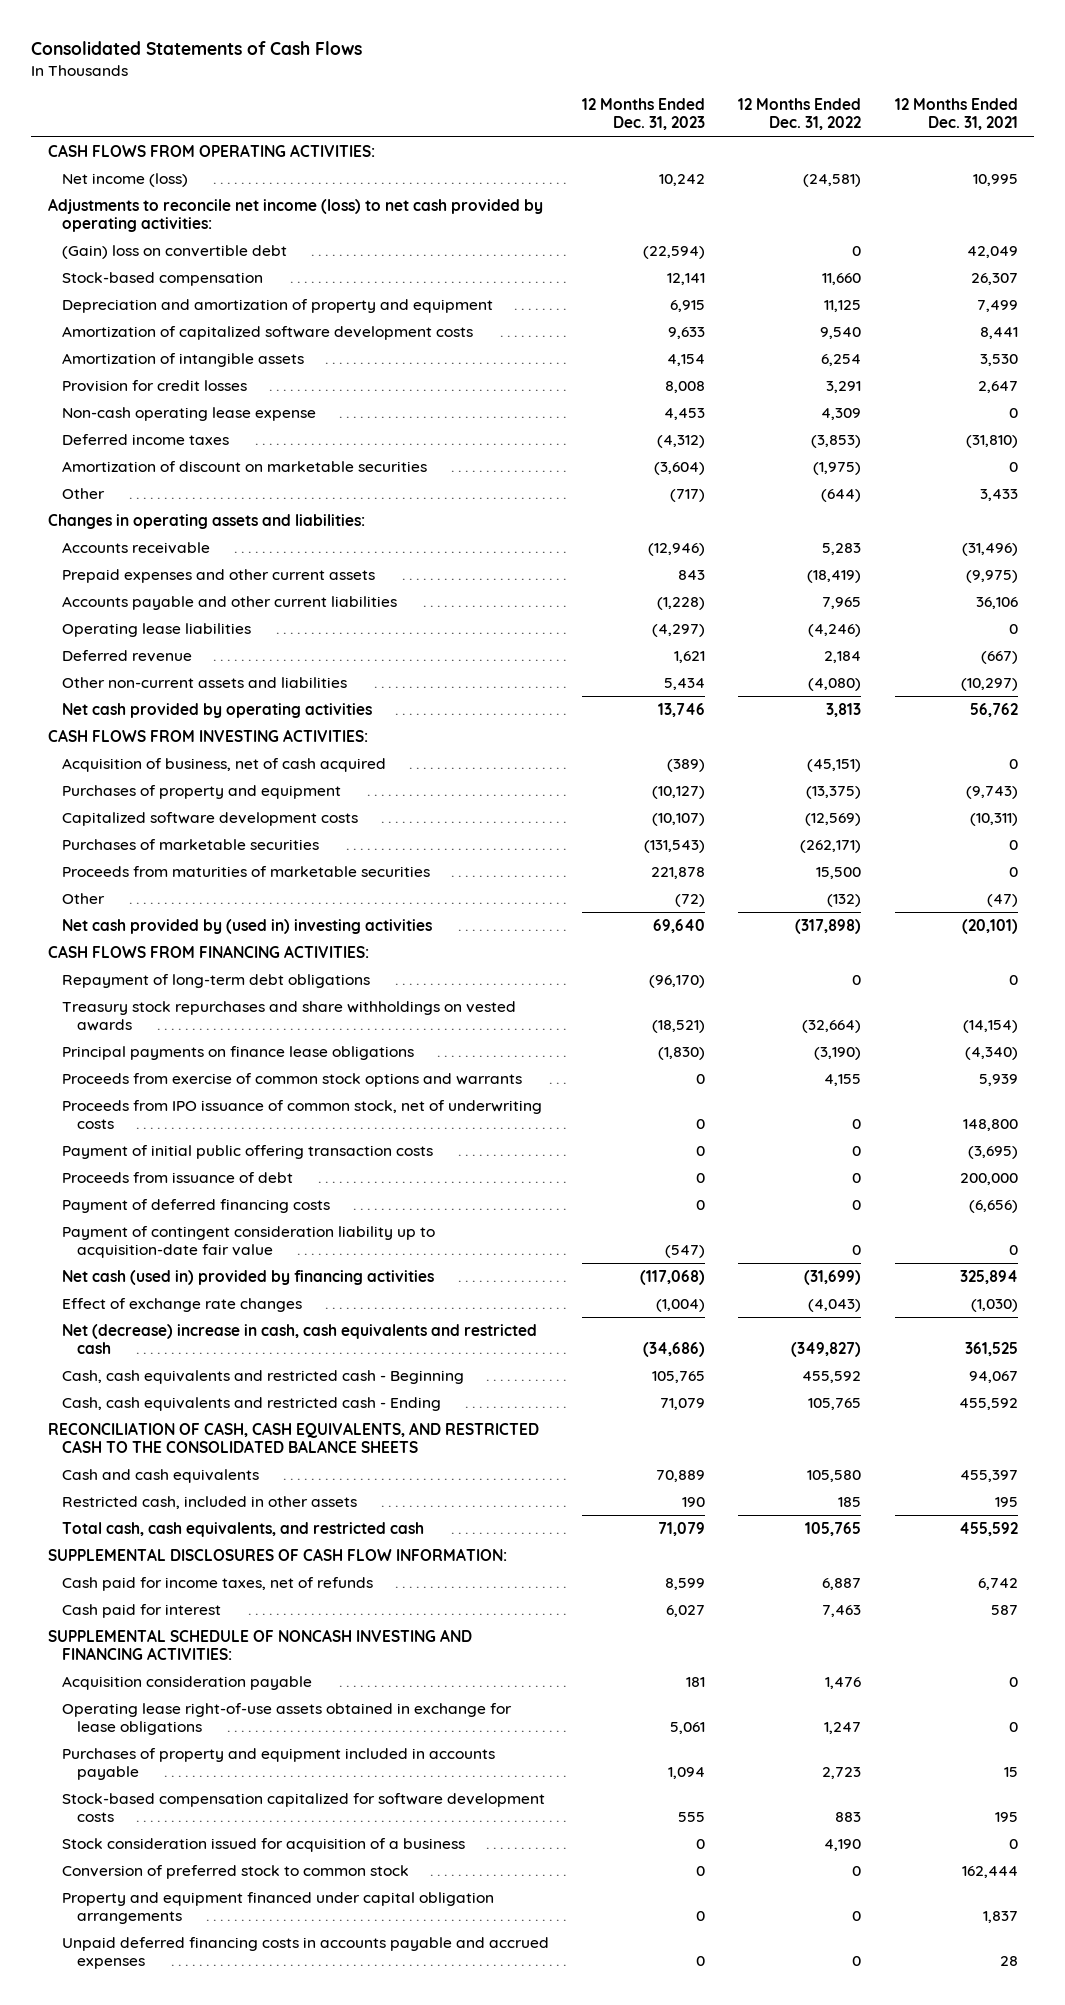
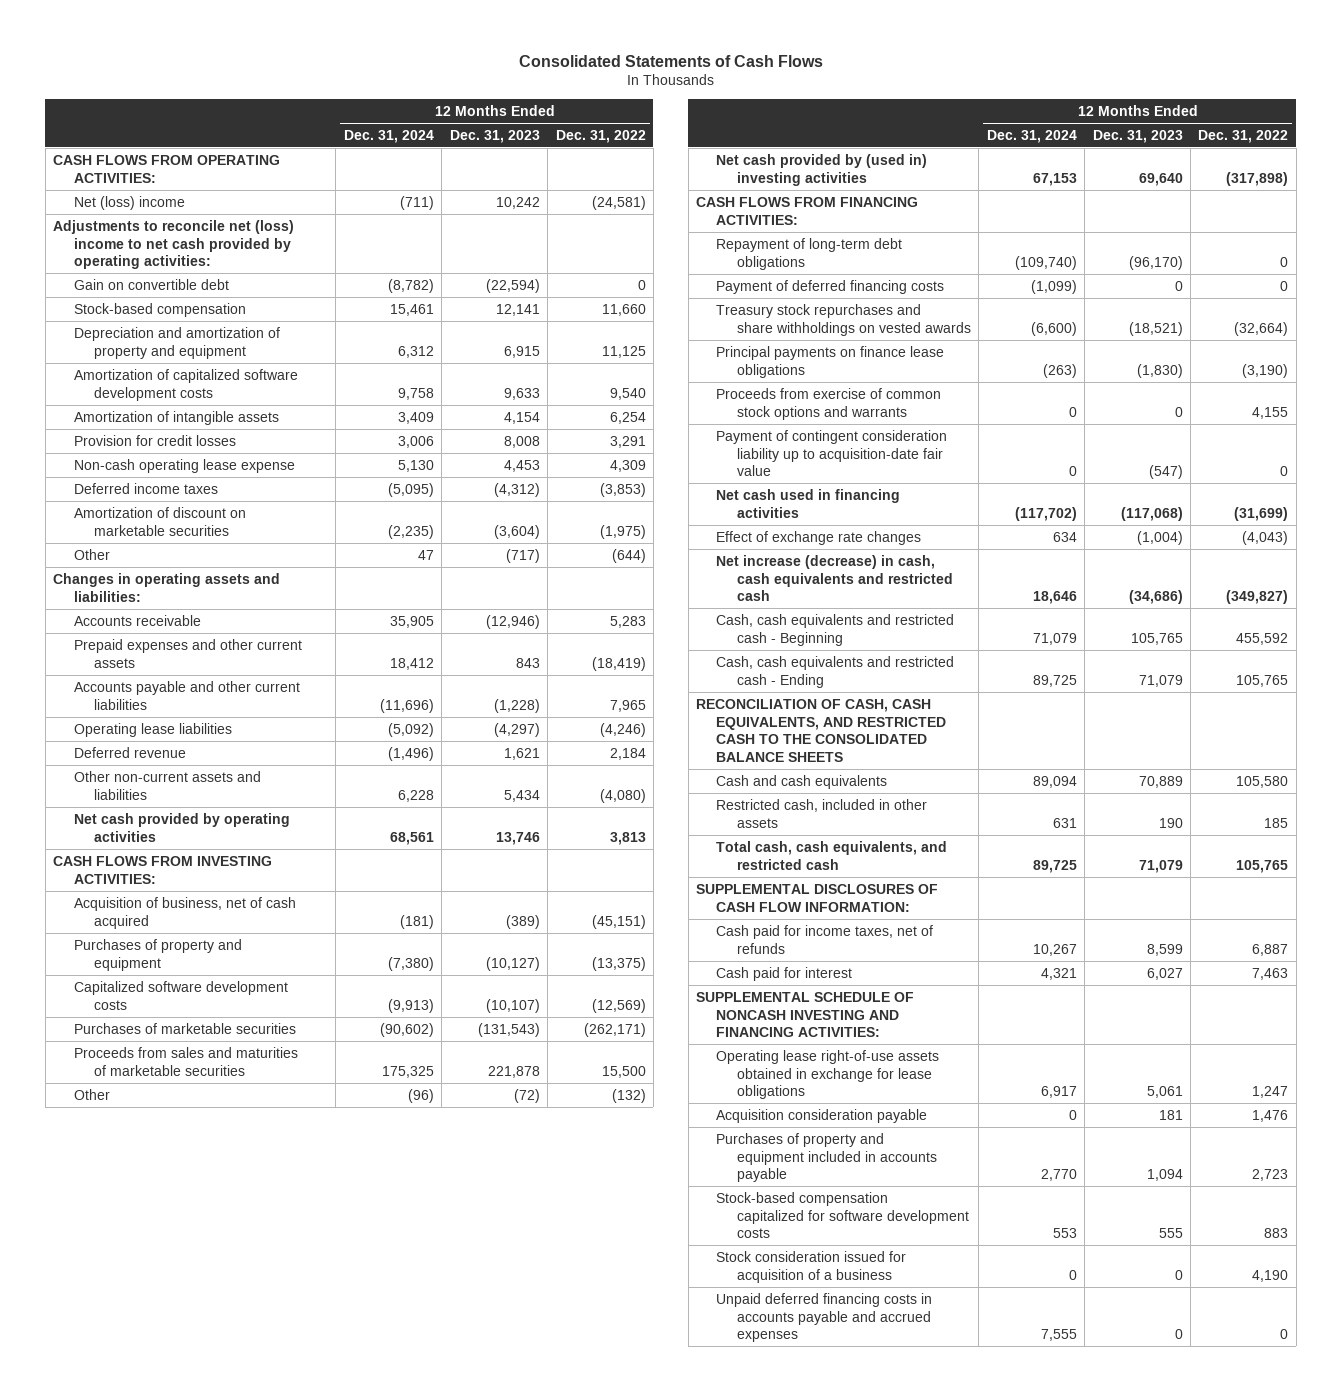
- | 12 Months Ended Dec. 31, 2023 | 12 Months Ended Dec. 31, 2022 | 12 Months Ended Dec. 31, 2021
+ | 12 Months Ended Dec. 31, 2024 | 12 Months Ended Dec. 31, 2023 | 12 Months Ended Dec. 31, 2022
- Net income (loss) | 10,242 | (24,581) | 10,995
- Adjustments to reconcile net income (loss) to net cash provided by operating activities:
- (Gain) loss on convertible debt | (22,594) | 0 | 42,049
+ Net (loss) income | (711) | 10,242 | (24,581)
+ Adjustments to reconcile net (loss) income to net cash provided by operating activities:
+ Gain on convertible debt | (8,782) | (22,594) | 0
- Proceeds from maturities of marketable securities | 221,878 | 15,500 | 0
+ Proceeds from sales and maturities of marketable securities | 175,325 | 221,878 | 15,500
moved up: Payment of deferred financing costs | (1,099) | 0 | 0
- Proceeds from IPO issuance of common stock, net of underwriting costs | 0 | 0 | 148,800
- Payment of initial public offering transaction costs | 0 | 0 | (3,695)
- Proceeds from issuance of debt | 0 | 0 | 200,000
- Net cash (used in) provided by financing activities | (117,068) | (31,699) | 325,894
+ Net cash used in financing activities | (117,702) | (117,068) | (31,699)
- Net (decrease) increase in cash, cash equivalents and restricted cash | (34,686) | (349,827) | 361,525
+ Net increase (decrease) in cash, cash equivalents and restricted cash | 18,646 | (34,686) | (349,827)
moved down: Acquisition consideration payable | 0 | 181 | 1,476
- Conversion of preferred stock to common stock | 0 | 0 | 162,444
- Property and equipment financed under capital obligation arrangements | 0 | 0 | 1,837

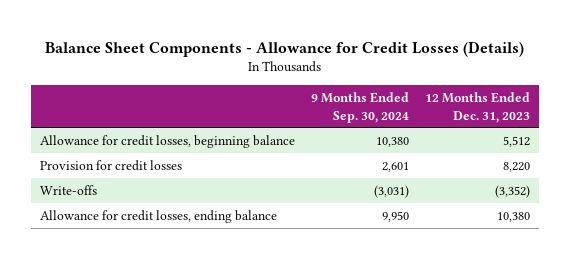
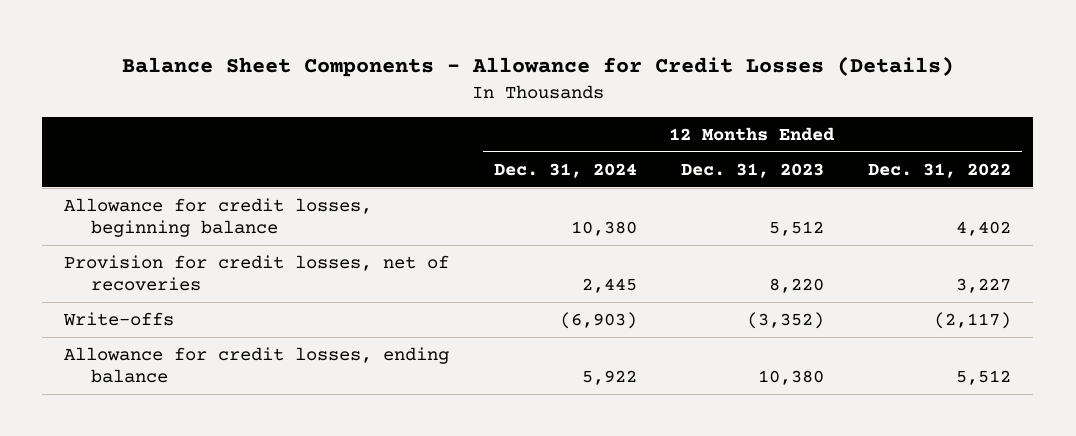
- | 9 Months Ended Sep. 30, 2024 | 12 Months Ended Dec. 31, 2023
+ | 12 Months Ended Dec. 31, 2024 | 12 Months Ended Dec. 31, 2023 | 12 Months Ended Dec. 31, 2022
- Provision for credit losses | 2,601 | 8,220
+ Provision for credit losses, net of recoveries | 2,445 | 8,220 | 3,227

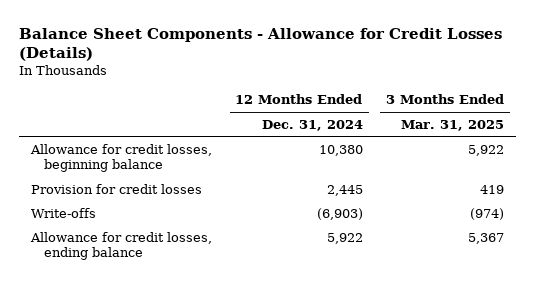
- | 12 Months Ended Dec. 31, 2024 | 12 Months Ended Dec. 31, 2023 | 12 Months Ended Dec. 31, 2022
+ | 12 Months Ended Dec. 31, 2024 | 3 Months Ended Mar. 31, 2025
- Provision for credit losses, net of recoveries | 2,445 | 8,220 | 3,227
+ Provision for credit losses | 2,445 | 419

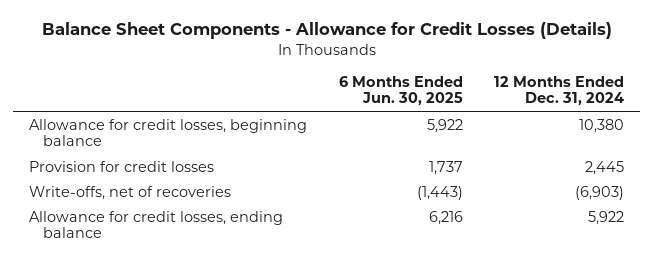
- | 12 Months Ended Dec. 31, 2024 | 3 Months Ended Mar. 31, 2025
+ | 6 Months Ended Jun. 30, 2025 | 12 Months Ended Dec. 31, 2024
- Write-offs | (6,903) | (974)
+ Write-offs, net of recoveries | (1,443) | (6,903)

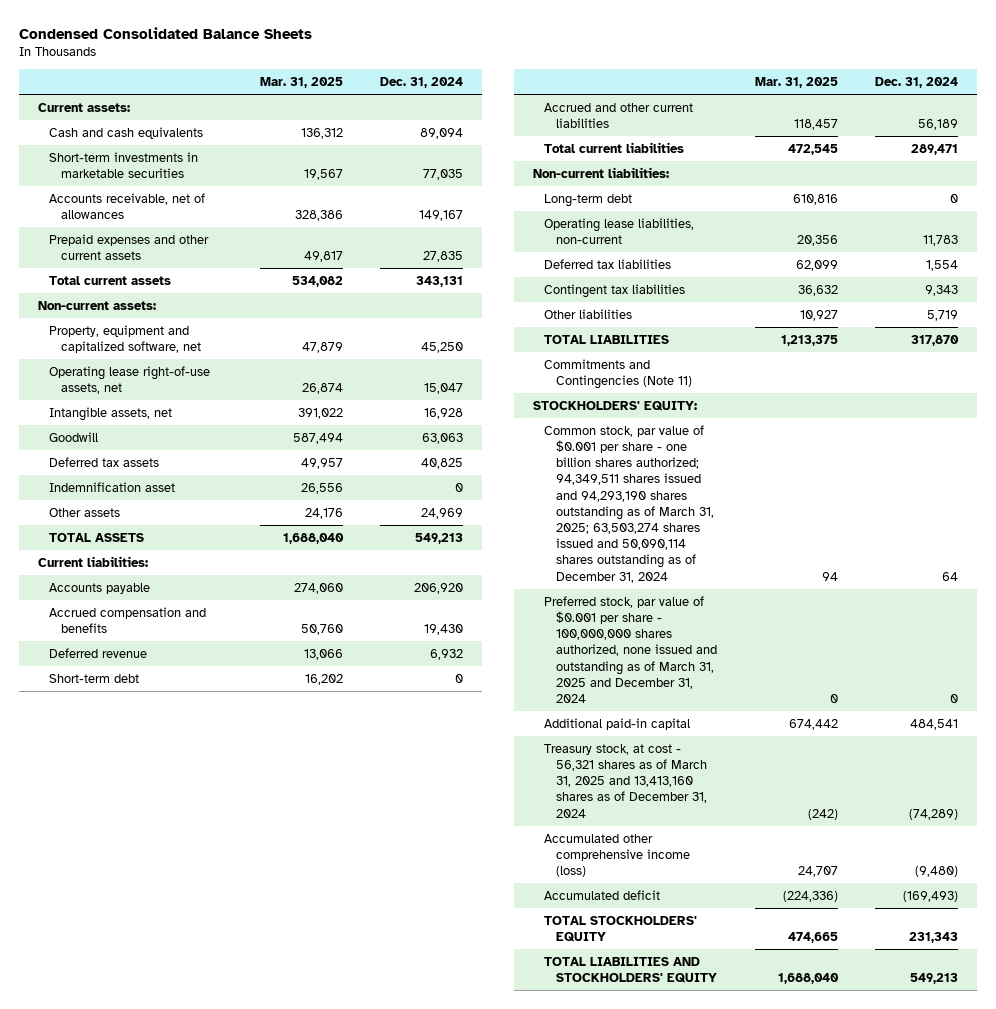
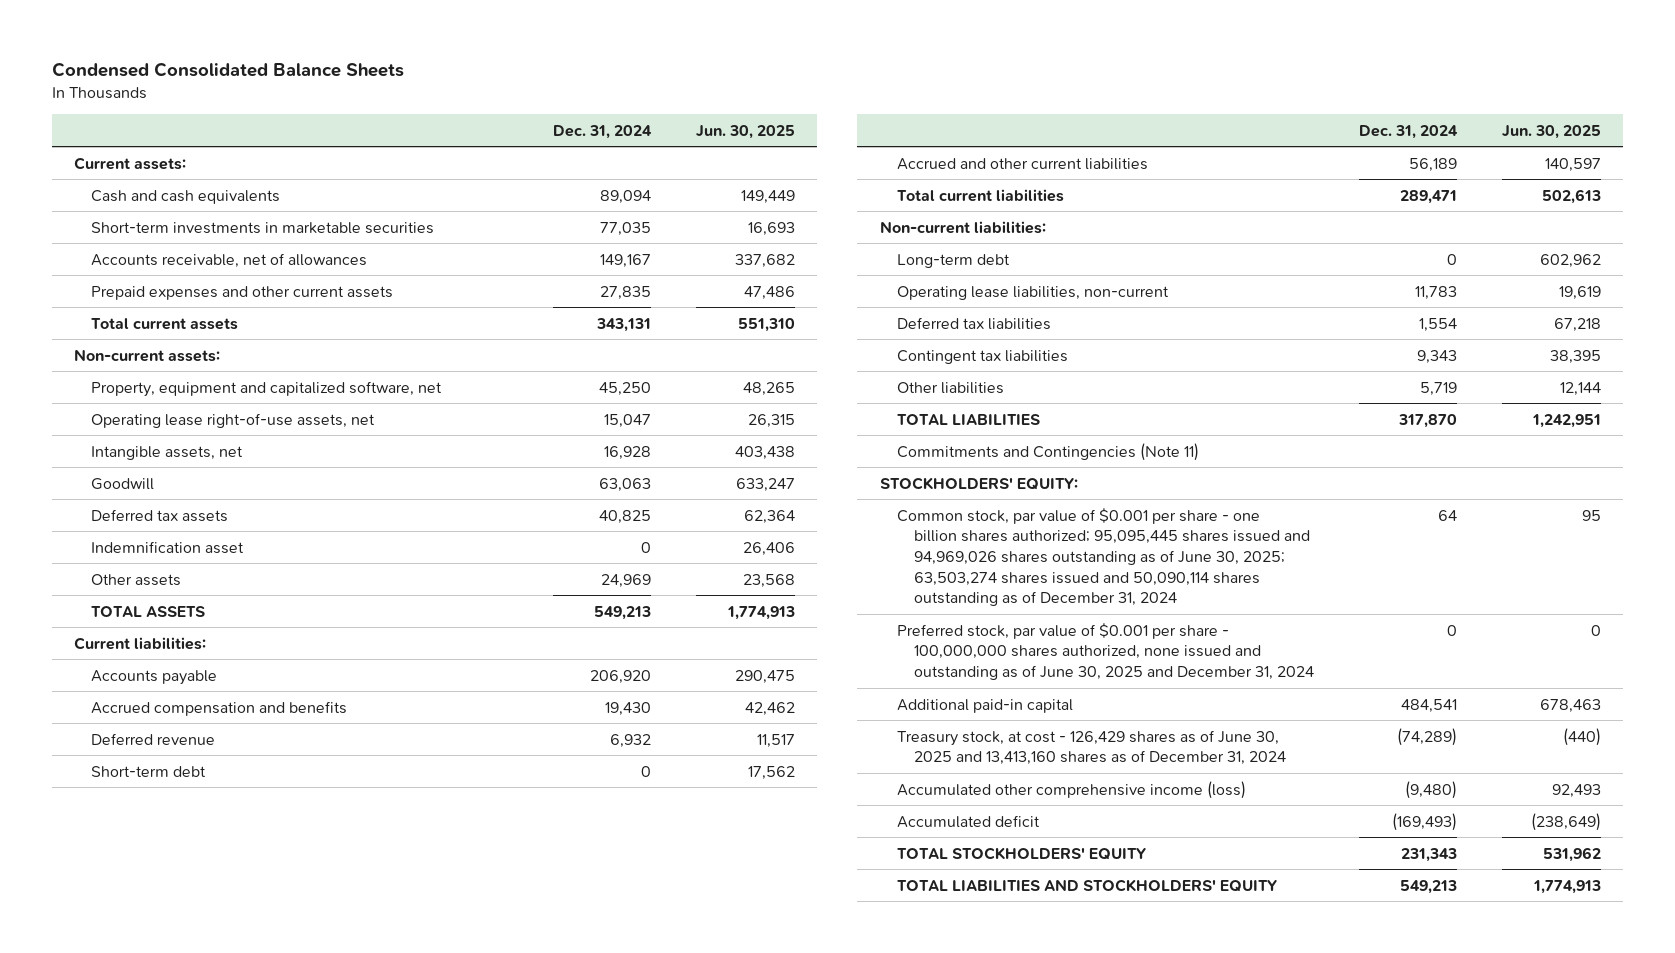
- | Mar. 31, 2025 | Dec. 31, 2024
+ | Dec. 31, 2024 | Jun. 30, 2025
- Common stock, par value of $0.001 per share - one billion shares authorized; 94,349,511 shares issued and 94,293,190 shares outstanding as of March 31, 2025; 63,503,274 shares issued and 50,090,114 shares outstanding as of December 31, 2024 | 94 | 64
- Preferred stock, par value of $0.001 per share - 100,000,000 shares authorized, none issued and outstanding as of March 31, 2025 and December 31, 2024 | 0 | 0
+ Common stock, par value of $0.001 per share - one billion shares authorized; 95,095,445 shares issued and 94,969,026 shares outstanding as of June 30, 2025; 63,503,274 shares issued and 50,090,114 shares outstanding as of December 31, 2024 | 64 | 95
+ Preferred stock, par value of $0.001 per share - 100,000,000 shares authorized, none issued and outstanding as of June 30, 2025 and December 31, 2024 | 0 | 0
- Treasury stock, at cost - 56,321 shares as of March 31, 2025 and 13,413,160 shares as of December 31, 2024 | (242) | (74,289)
+ Treasury stock, at cost - 126,429 shares as of June 30, 2025 and 13,413,160 shares as of December 31, 2024 | (74,289) | (440)

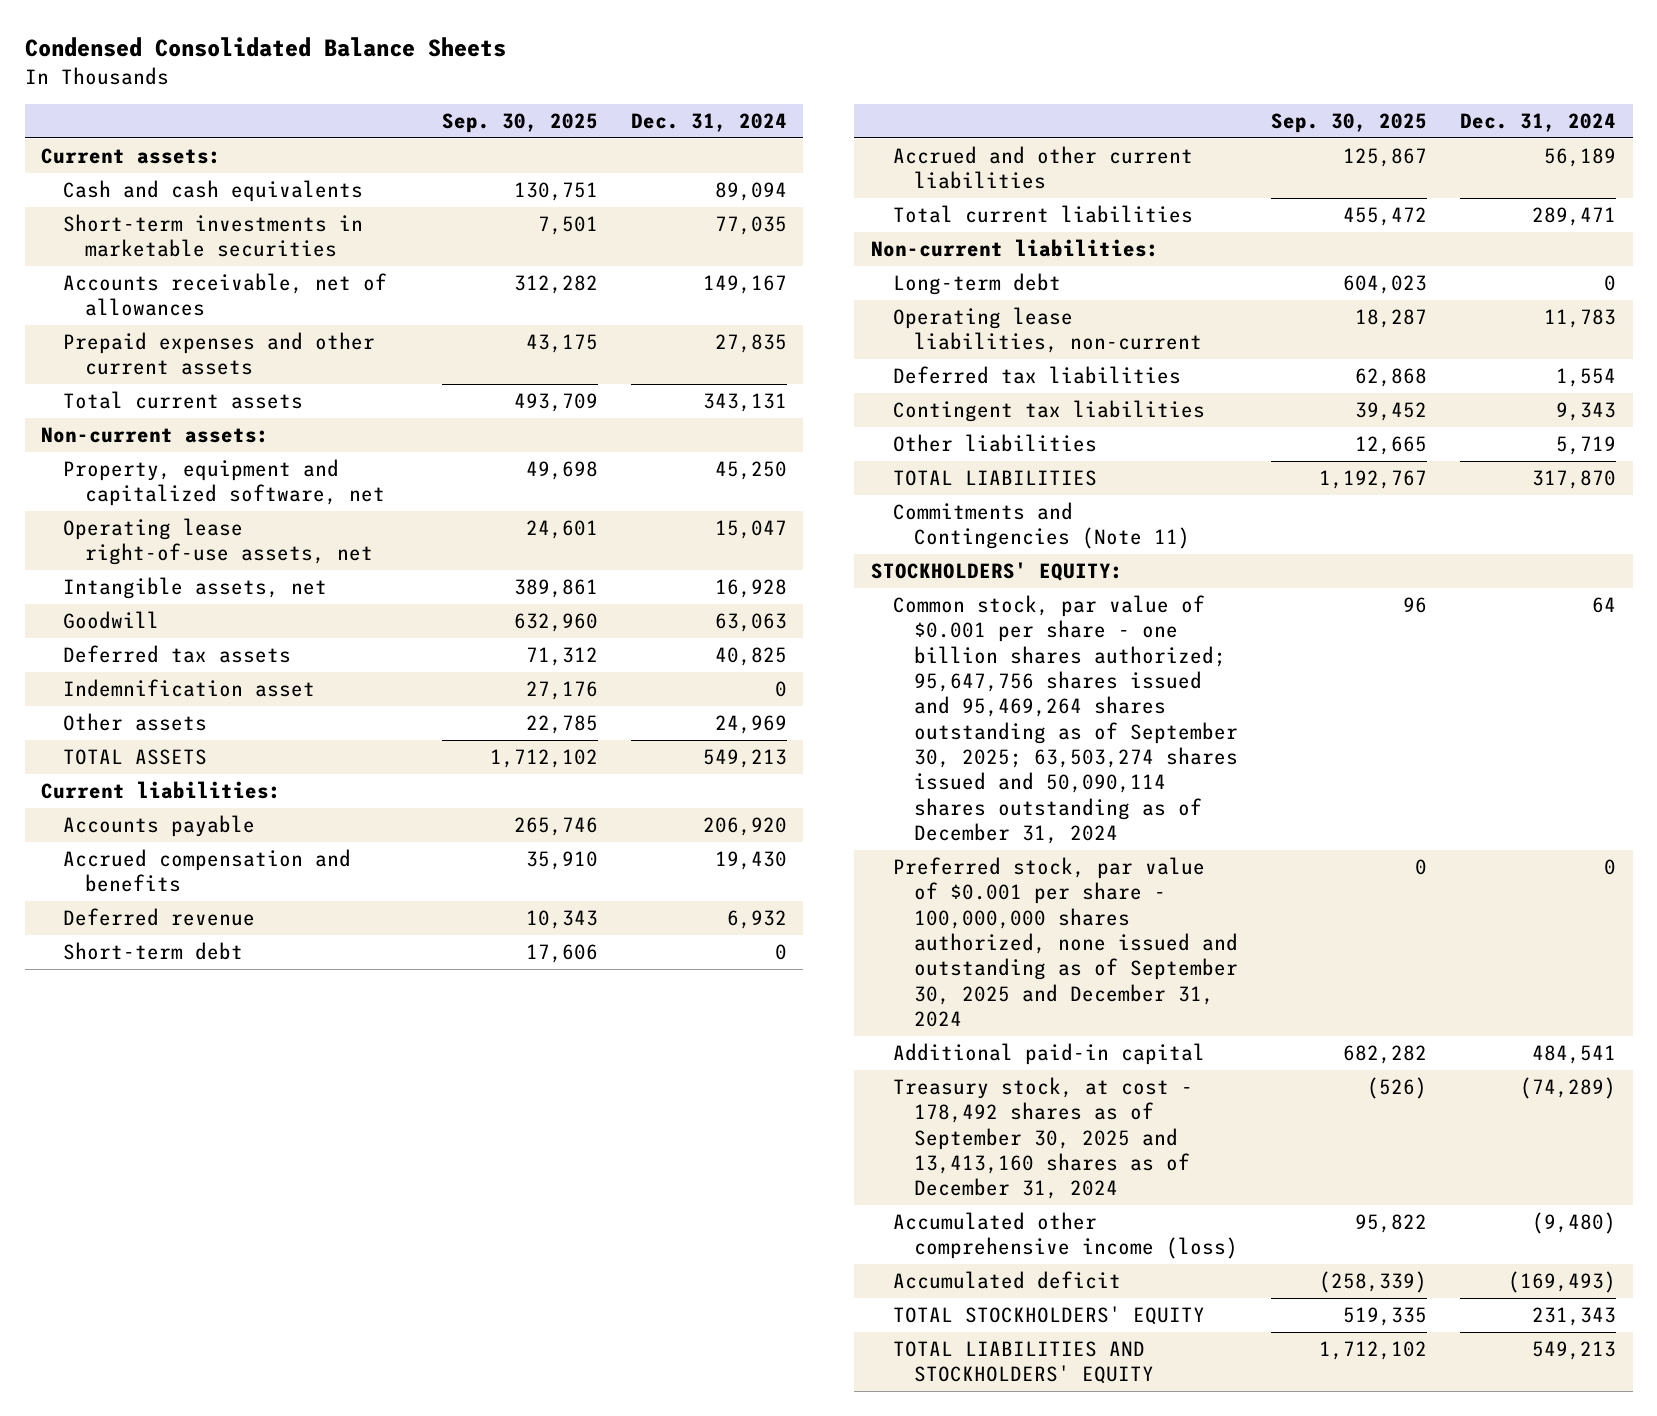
- | Dec. 31, 2024 | Jun. 30, 2025
+ | Sep. 30, 2025 | Dec. 31, 2024
- Common stock, par value of $0.001 per share - one billion shares authorized; 95,095,445 shares issued and 94,969,026 shares outstanding as of June 30, 2025; 63,503,274 shares issued and 50,090,114 shares outstanding as of December 31, 2024 | 64 | 95
- Preferred stock, par value of $0.001 per share - 100,000,000 shares authorized, none issued and outstanding as of June 30, 2025 and December 31, 2024 | 0 | 0
+ Common stock, par value of $0.001 per share - one billion shares authorized; 95,647,756 shares issued and 95,469,264 shares outstanding as of September 30, 2025; 63,503,274 shares issued and 50,090,114 shares outstanding as of December 31, 2024 | 96 | 64
+ Preferred stock, par value of $0.001 per share - 100,000,000 shares authorized, none issued and outstanding as of September 30, 2025 and December 31, 2024 | 0 | 0
- Treasury stock, at cost - 126,429 shares as of June 30, 2025 and 13,413,160 shares as of December 31, 2024 | (74,289) | (440)
+ Treasury stock, at cost - 178,492 shares as of September 30, 2025 and 13,413,160 shares as of December 31, 2024 | (526) | (74,289)

